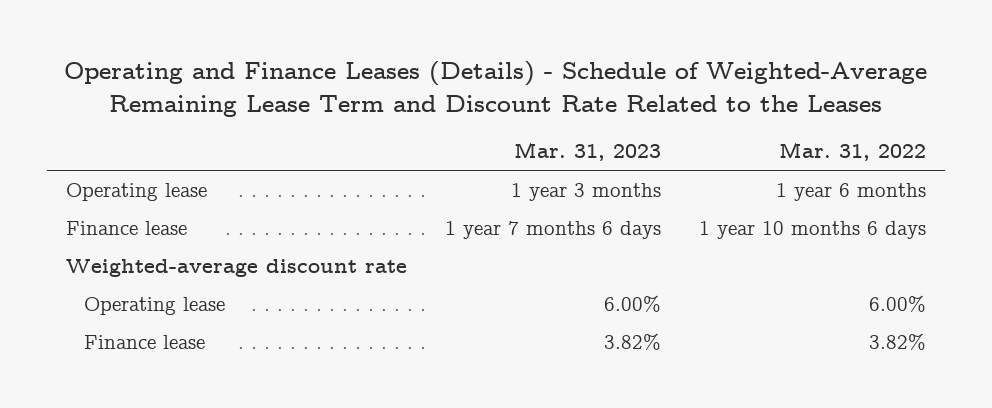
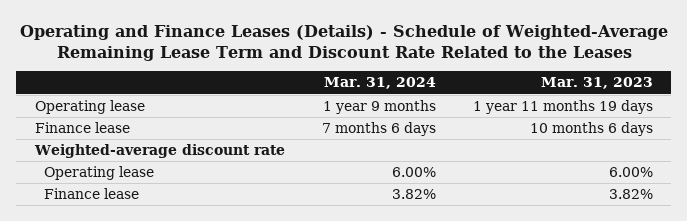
- | Mar. 31, 2023 | Mar. 31, 2022
+ | Mar. 31, 2024 | Mar. 31, 2023
- Operating lease | 1 year 3 months | 1 year 6 months
- Finance lease | 1 year 7 months 6 days | 1 year 10 months 6 days
+ Operating lease | 1 year 9 months | 1 year 11 months 19 days
+ Finance lease | 7 months 6 days | 10 months 6 days

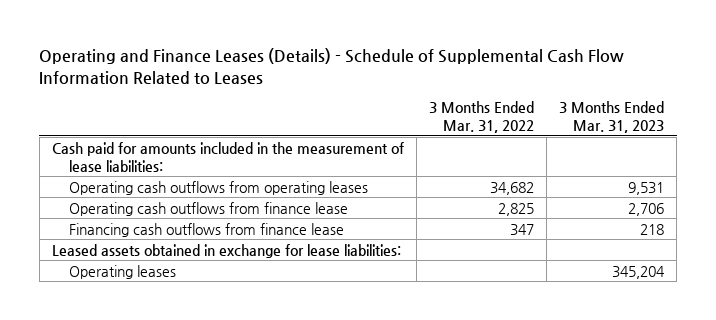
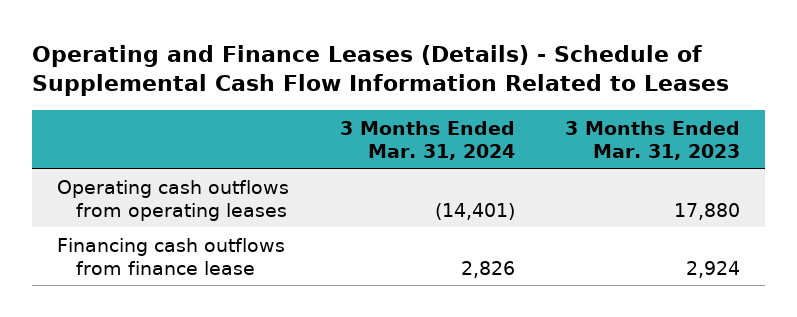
- | 3 Months Ended Mar. 31, 2022 | 3 Months Ended Mar. 31, 2023
+ | 3 Months Ended Mar. 31, 2024 | 3 Months Ended Mar. 31, 2023
- Cash paid for amounts included in the measurement of lease liabilities:
- Operating cash outflows from operating leases | 34,682 | 9,531
- Operating cash outflows from finance lease | 2,825 | 2,706
- Financing cash outflows from finance lease | 347 | 218
- Leased assets obtained in exchange for lease liabilities:
- Operating leases | | 345,204
+ Operating cash outflows from operating leases | (14,401) | 17,880
+ Financing cash outflows from finance lease | 2,826 | 2,924

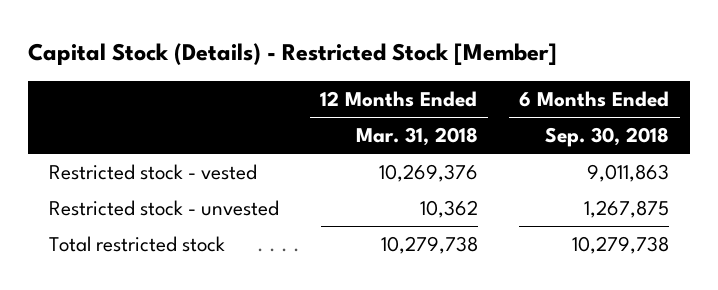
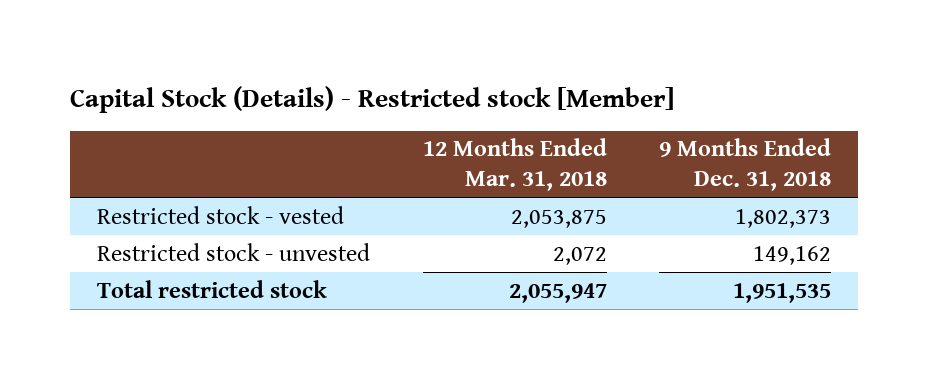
- Capital Stock (Details) - Restricted Stock [Member]
+ Capital Stock (Details) - Restricted stock [Member]
- | 12 Months Ended Mar. 31, 2018 | 6 Months Ended Sep. 30, 2018
+ | 12 Months Ended Mar. 31, 2018 | 9 Months Ended Dec. 31, 2018
- Restricted stock - vested | 10,269,376 | 9,011,863
- Restricted stock - unvested | 10,362 | 1,267,875
- Total restricted stock | 10,279,738 | 10,279,738
+ Restricted stock - vested | 2,053,875 | 1,802,373
+ Restricted stock - unvested | 2,072 | 149,162
+ Total restricted stock | 2,055,947 | 1,951,535

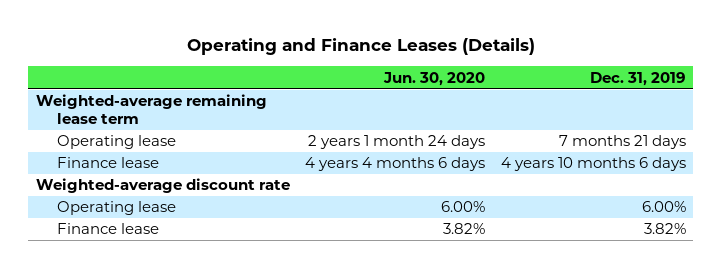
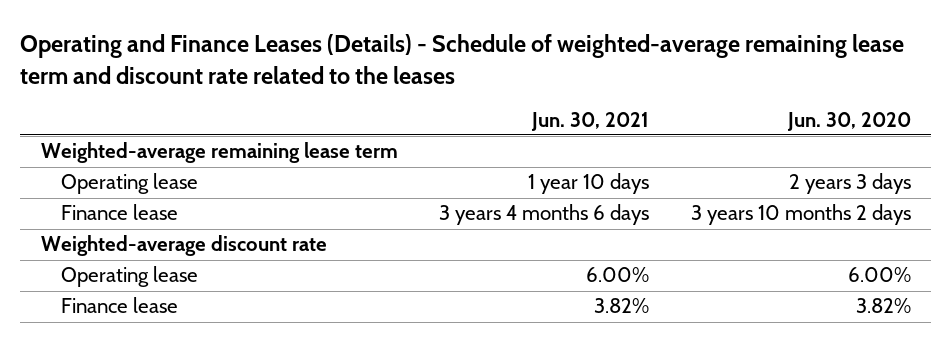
- Operating and Finance Leases (Details)
+ Operating and Finance Leases (Details) - Schedule of weighted-average remaining lease term and discount rate related to the leases
- | Jun. 30, 2020 | Dec. 31, 2019
+ | Jun. 30, 2021 | Jun. 30, 2020
- Operating lease | 2 years 1 month 24 days | 7 months 21 days
- Finance lease | 4 years 4 months 6 days | 4 years 10 months 6 days
+ Operating lease | 1 year 10 days | 2 years 3 days
+ Finance lease | 3 years 4 months 6 days | 3 years 10 months 2 days

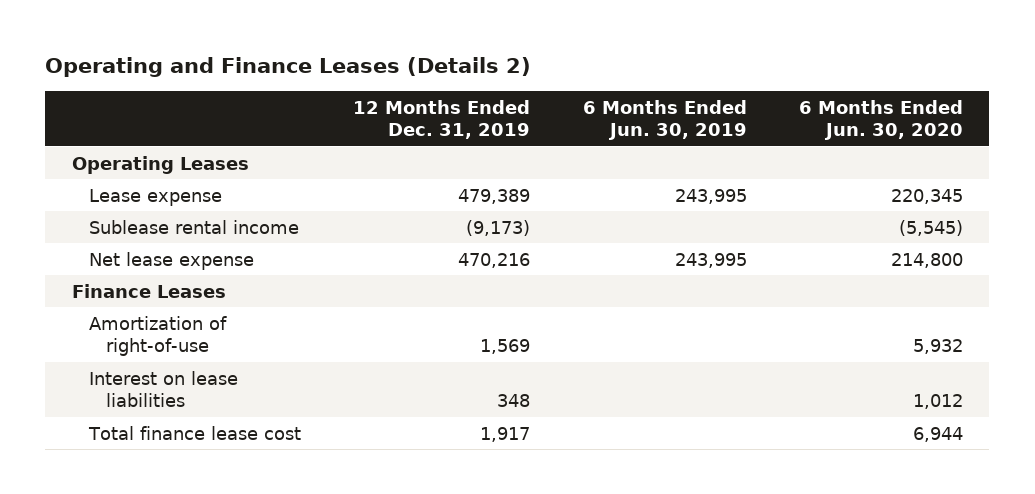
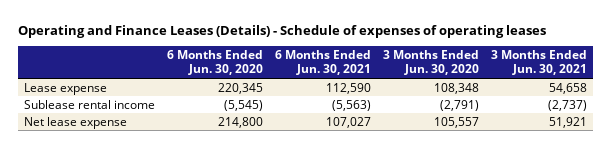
- Operating and Finance Leases (Details 2)
+ Operating and Finance Leases (Details) - Schedule of expenses of operating leases
- | 12 Months Ended Dec. 31, 2019 | 6 Months Ended Jun. 30, 2019 | 6 Months Ended Jun. 30, 2020
+ | 6 Months Ended Jun. 30, 2020 | 6 Months Ended Jun. 30, 2021 | 3 Months Ended Jun. 30, 2020 | 3 Months Ended Jun. 30, 2021
- Operating Leases
- Finance Leases
- Amortization of right-of-use | 1,569 | | 5,932
- Interest on lease liabilities | 348 | | 1,012
- Total finance lease cost | 1,917 | | 6,944

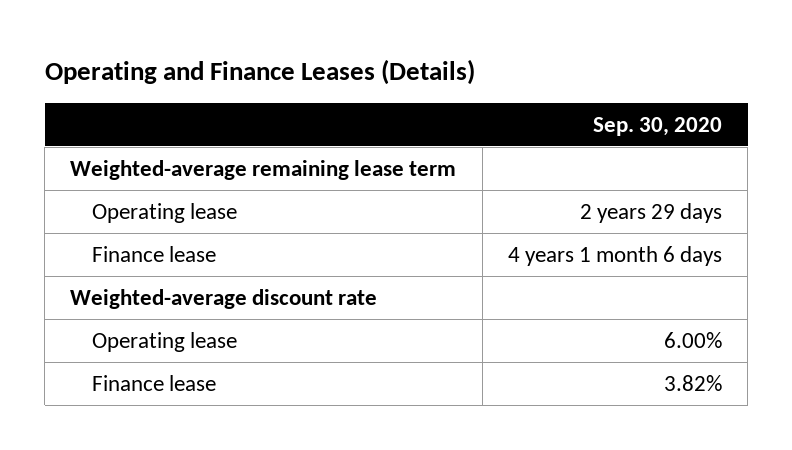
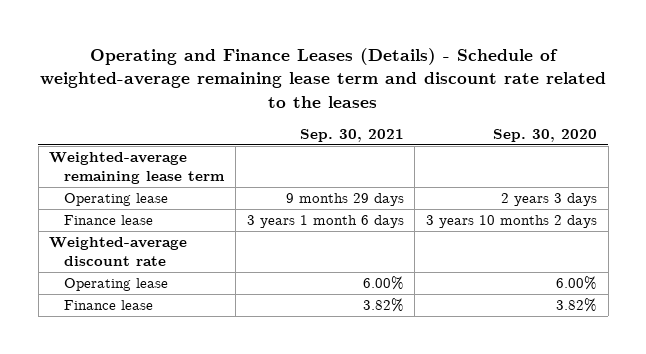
- Operating and Finance Leases (Details)
+ Operating and Finance Leases (Details) - Schedule of weighted-average remaining lease term and discount rate related to the leases
- | Sep. 30, 2020
+ | Sep. 30, 2021 | Sep. 30, 2020
- Operating lease | 2 years 29 days
- Finance lease | 4 years 1 month 6 days
+ Operating lease | 9 months 29 days | 2 years 3 days
+ Finance lease | 3 years 1 month 6 days | 3 years 10 months 2 days

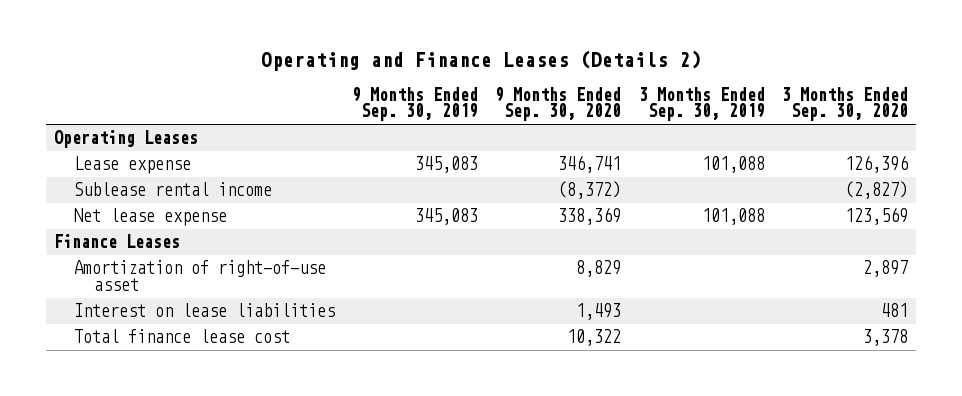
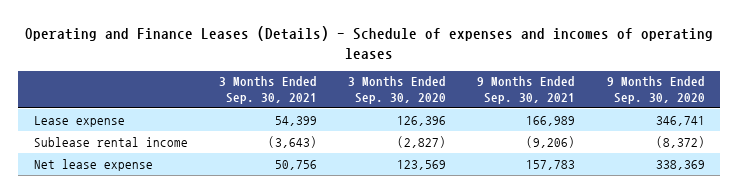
- Operating and Finance Leases (Details 2)
+ Operating and Finance Leases (Details) - Schedule of expenses and incomes of operating leases
- | 9 Months Ended Sep. 30, 2019 | 9 Months Ended Sep. 30, 2020 | 3 Months Ended Sep. 30, 2019 | 3 Months Ended Sep. 30, 2020
+ | 3 Months Ended Sep. 30, 2021 | 3 Months Ended Sep. 30, 2020 | 9 Months Ended Sep. 30, 2021 | 9 Months Ended Sep. 30, 2020
- Operating Leases
- Finance Leases
- Amortization of right-of-use asset | | 8,829 | | 2,897
- Interest on lease liabilities | | 1,493 | | 481
- Total finance lease cost | | 10,322 | | 3,378

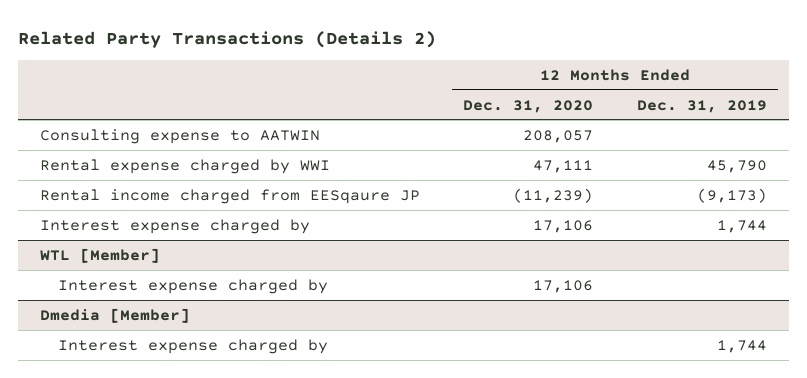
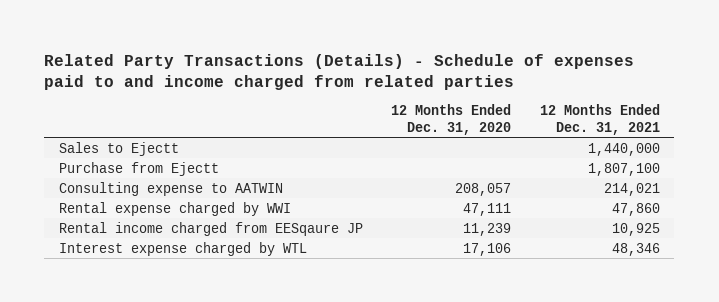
- Related Party Transactions (Details 2)
+ Related Party Transactions (Details) - Schedule of expenses paid to and income charged from related parties
- | 12 Months Ended Dec. 31, 2020 | 12 Months Ended Dec. 31, 2019
+ | 12 Months Ended Dec. 31, 2020 | 12 Months Ended Dec. 31, 2021
+ Sales to Ejectt | | 1,440,000
+ Purchase from Ejectt | | 1,807,100
- Rental income charged from EESqaure JP | (11,239) | (9,173)
- Interest expense charged by | 17,106 | 1,744
- WTL [Member]
- Interest expense charged by | 17,106 |
- Dmedia [Member]
- Interest expense charged by | | 1,744
+ Rental income charged from EESqaure JP | 11,239 | 10,925
+ Interest expense charged by WTL | 17,106 | 48,346

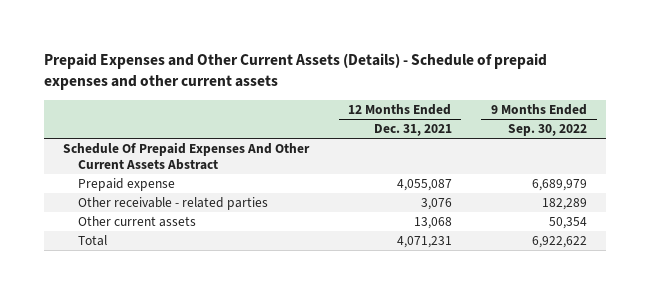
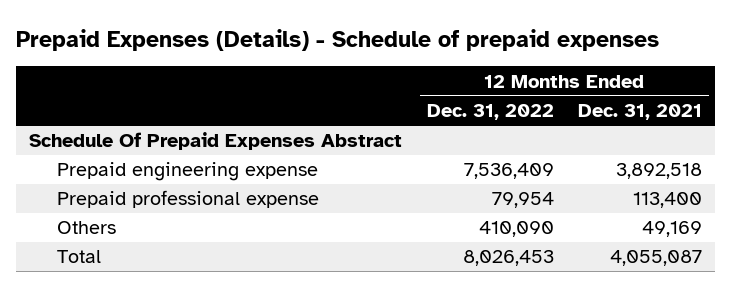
- Prepaid Expenses and Other Current Assets (Details) - Schedule of prepaid expenses and other current assets
+ Prepaid Expenses (Details) - Schedule of prepaid expenses
- | 12 Months Ended Dec. 31, 2021 | 9 Months Ended Sep. 30, 2022
+ | 12 Months Ended Dec. 31, 2022 | 12 Months Ended Dec. 31, 2021
- Schedule Of Prepaid Expenses And Other Current Assets Abstract
- Prepaid expense | 4,055,087 | 6,689,979
- Other receivable - related parties | 3,076 | 182,289
- Other current assets | 13,068 | 50,354
- Total | 4,071,231 | 6,922,622
+ Schedule Of Prepaid Expenses Abstract
+ Prepaid engineering expense | 7,536,409 | 3,892,518
+ Prepaid professional expense | 79,954 | 113,400
+ Others | 410,090 | 49,169
+ Total | 8,026,453 | 4,055,087

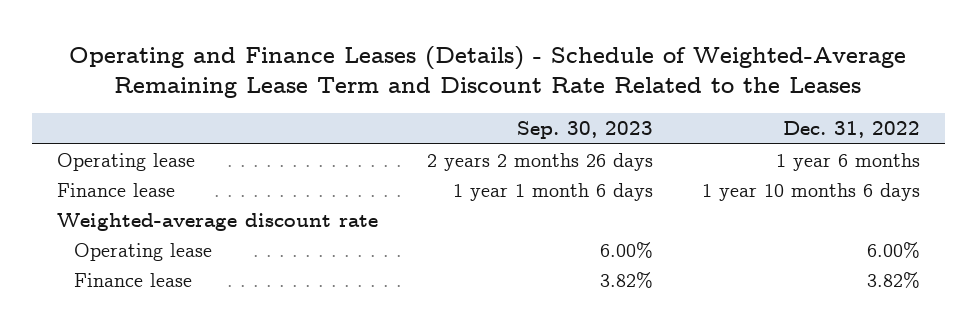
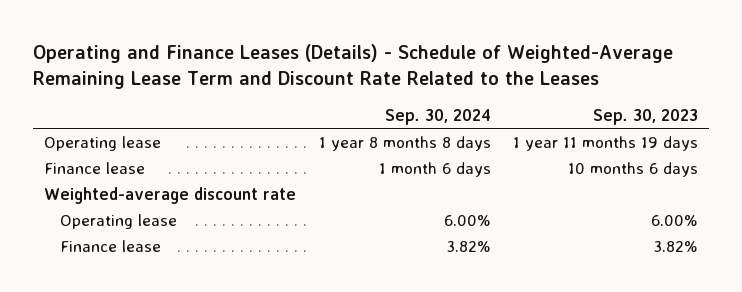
- | Sep. 30, 2023 | Dec. 31, 2022
+ | Sep. 30, 2024 | Sep. 30, 2023
- Operating lease | 2 years 2 months 26 days | 1 year 6 months
- Finance lease | 1 year 1 month 6 days | 1 year 10 months 6 days
+ Operating lease | 1 year 8 months 8 days | 1 year 11 months 19 days
+ Finance lease | 1 month 6 days | 10 months 6 days

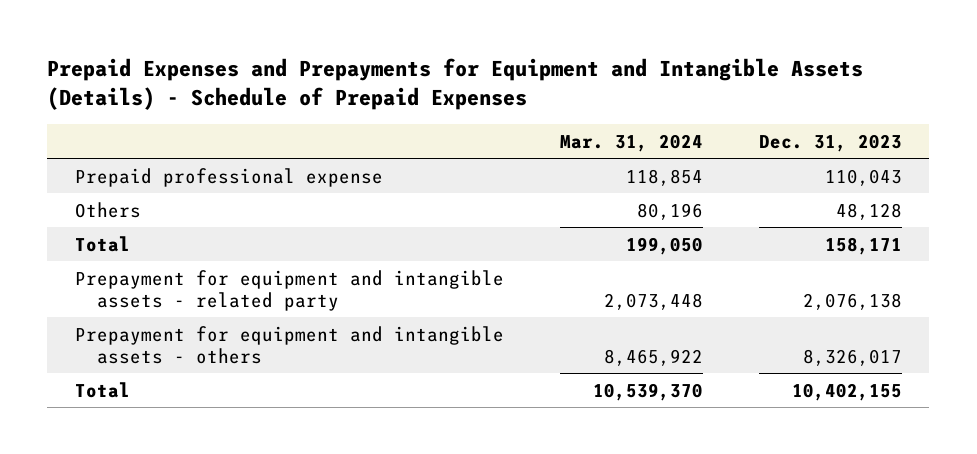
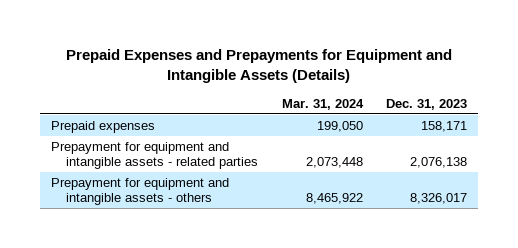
- Prepaid Expenses and Prepayments for Equipment and Intangible Assets (Details) - Schedule of Prepaid Expenses
+ Prepaid Expenses and Prepayments for Equipment and Intangible Assets (Details)
- Prepaid professional expense | 118,854 | 110,043
- Others | 80,196 | 48,128
- Total | 199,050 | 158,171
- Prepayment for equipment and intangible assets - related party | 2,073,448 | 2,076,138
+ Prepaid expenses | 199,050 | 158,171
+ Prepayment for equipment and intangible assets - related parties | 2,073,448 | 2,076,138
- Total | 10,539,370 | 10,402,155

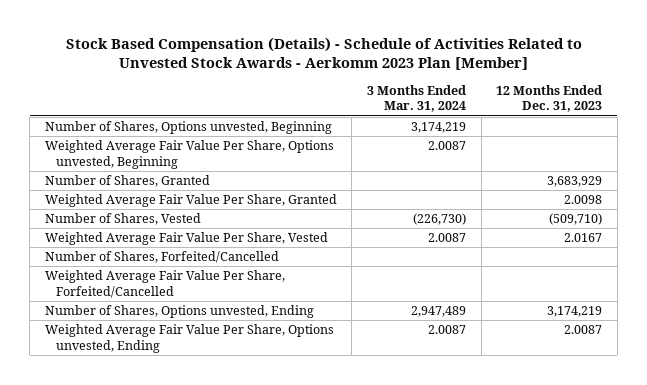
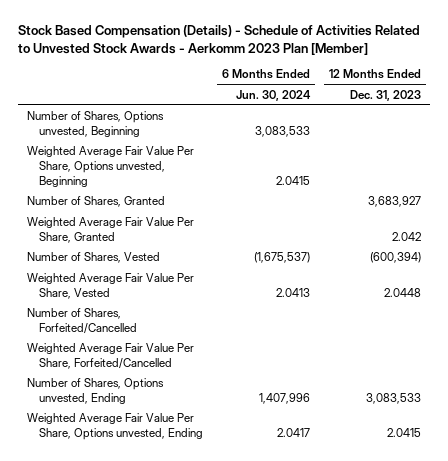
- | 3 Months Ended Mar. 31, 2024 | 12 Months Ended Dec. 31, 2023
+ | 6 Months Ended Jun. 30, 2024 | 12 Months Ended Dec. 31, 2023
- Number of Shares, Granted | | 3,683,929
- Weighted Average Fair Value Per Share, Granted | | 2.0098
- Number of Shares, Vested | (226,730) | (509,710)
- Weighted Average Fair Value Per Share, Vested | 2.0087 | 2.0167
+ Number of Shares, Granted | | 3,683,927
+ Weighted Average Fair Value Per Share, Granted | | 2.042
+ Number of Shares, Vested | (1,675,537) | (600,394)
+ Weighted Average Fair Value Per Share, Vested | 2.0413 | 2.0448
- Number of Shares, Options unvested, Ending | 2,947,489 | 3,174,219
- Weighted Average Fair Value Per Share, Options unvested, Ending | 2.0087 | 2.0087
+ Number of Shares, Options unvested, Ending | 1,407,996 | 3,083,533
+ Weighted Average Fair Value Per Share, Options unvested, Ending | 2.0417 | 2.0415

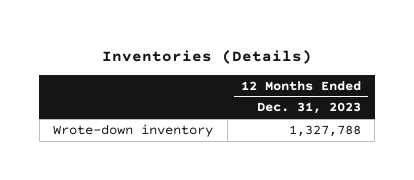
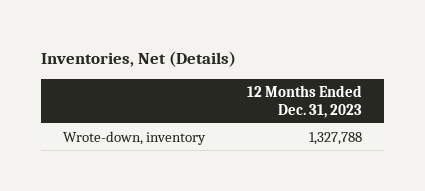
- Inventories (Details)
+ Inventories, Net (Details)
- Wrote-down inventory | 1,327,788
+ Wrote-down, inventory | 1,327,788

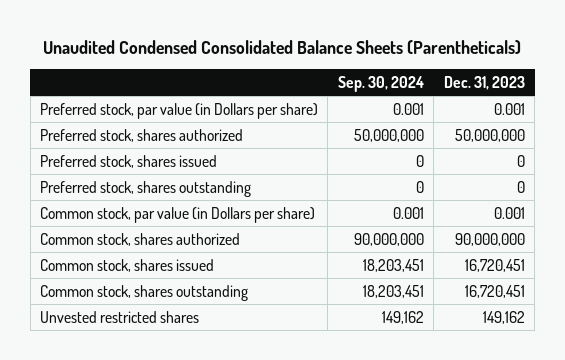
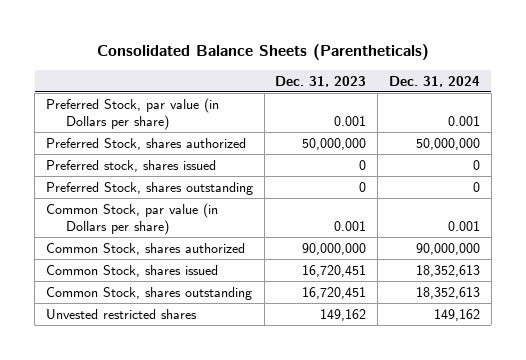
- Unaudited Condensed Consolidated Balance Sheets (Parentheticals)
+ Consolidated Balance Sheets (Parentheticals)
- | Sep. 30, 2024 | Dec. 31, 2023
+ | Dec. 31, 2023 | Dec. 31, 2024
- Preferred stock, par value (in Dollars per share) | 0.001 | 0.001
- Preferred stock, shares authorized | 50,000,000 | 50,000,000
+ Preferred Stock, par value (in Dollars per share) | 0.001 | 0.001
+ Preferred Stock, shares authorized | 50,000,000 | 50,000,000
- Preferred stock, shares outstanding | 0 | 0
- Common stock, par value (in Dollars per share) | 0.001 | 0.001
- Common stock, shares authorized | 90,000,000 | 90,000,000
- Common stock, shares issued | 18,203,451 | 16,720,451
- Common stock, shares outstanding | 18,203,451 | 16,720,451
+ Preferred Stock, shares outstanding | 0 | 0
+ Common Stock, par value (in Dollars per share) | 0.001 | 0.001
+ Common Stock, shares authorized | 90,000,000 | 90,000,000
+ Common Stock, shares issued | 16,720,451 | 18,352,613
+ Common Stock, shares outstanding | 16,720,451 | 18,352,613

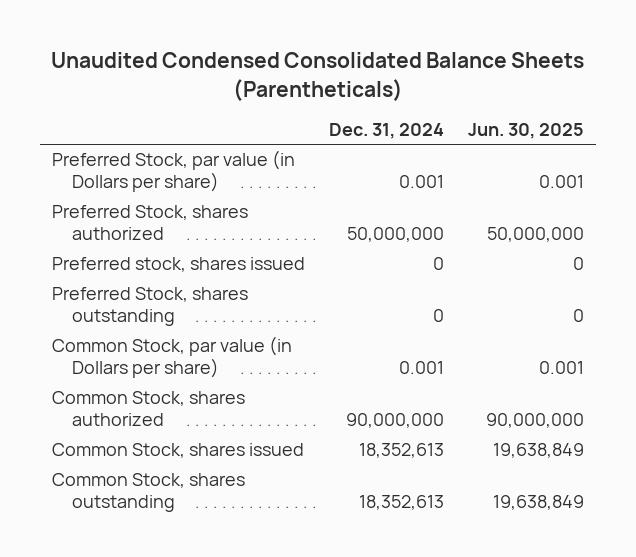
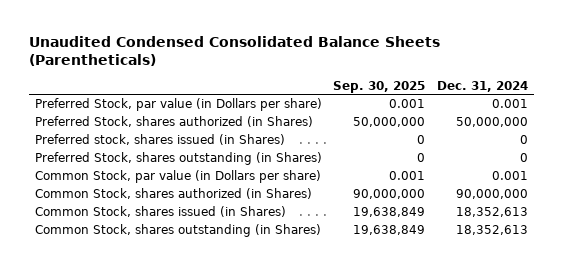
- | Dec. 31, 2024 | Jun. 30, 2025
+ | Sep. 30, 2025 | Dec. 31, 2024
- Preferred Stock, shares authorized | 50,000,000 | 50,000,000
- Preferred stock, shares issued | 0 | 0
- Preferred Stock, shares outstanding | 0 | 0
+ Preferred Stock, shares authorized (in Shares) | 50,000,000 | 50,000,000
+ Preferred stock, shares issued (in Shares) | 0 | 0
+ Preferred Stock, shares outstanding (in Shares) | 0 | 0
- Common Stock, shares authorized | 90,000,000 | 90,000,000
- Common Stock, shares issued | 18,352,613 | 19,638,849
- Common Stock, shares outstanding | 18,352,613 | 19,638,849
+ Common Stock, shares authorized (in Shares) | 90,000,000 | 90,000,000
+ Common Stock, shares issued (in Shares) | 19,638,849 | 18,352,613
+ Common Stock, shares outstanding (in Shares) | 19,638,849 | 18,352,613

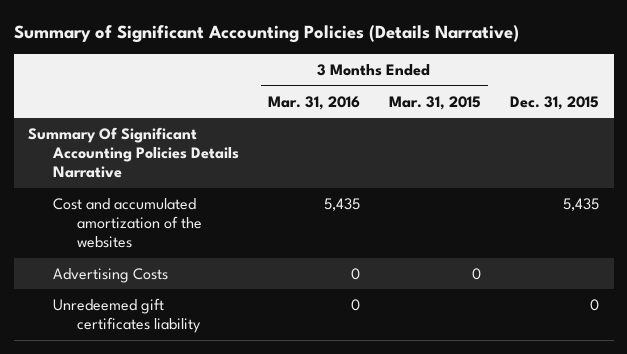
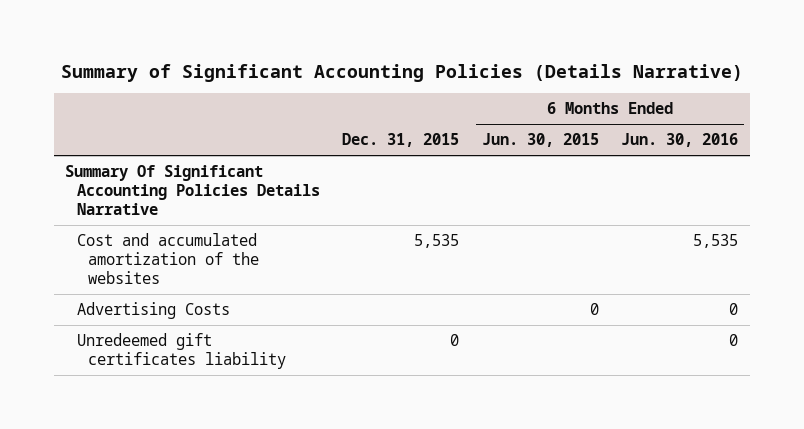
- | 3 Months Ended Mar. 31, 2016 | 3 Months Ended Mar. 31, 2015 | Dec. 31, 2015
+ | Dec. 31, 2015 | 6 Months Ended Jun. 30, 2015 | 6 Months Ended Jun. 30, 2016
- Cost and accumulated amortization of the websites | 5,435 | | 5,435
+ Cost and accumulated amortization of the websites | 5,535 | | 5,535

